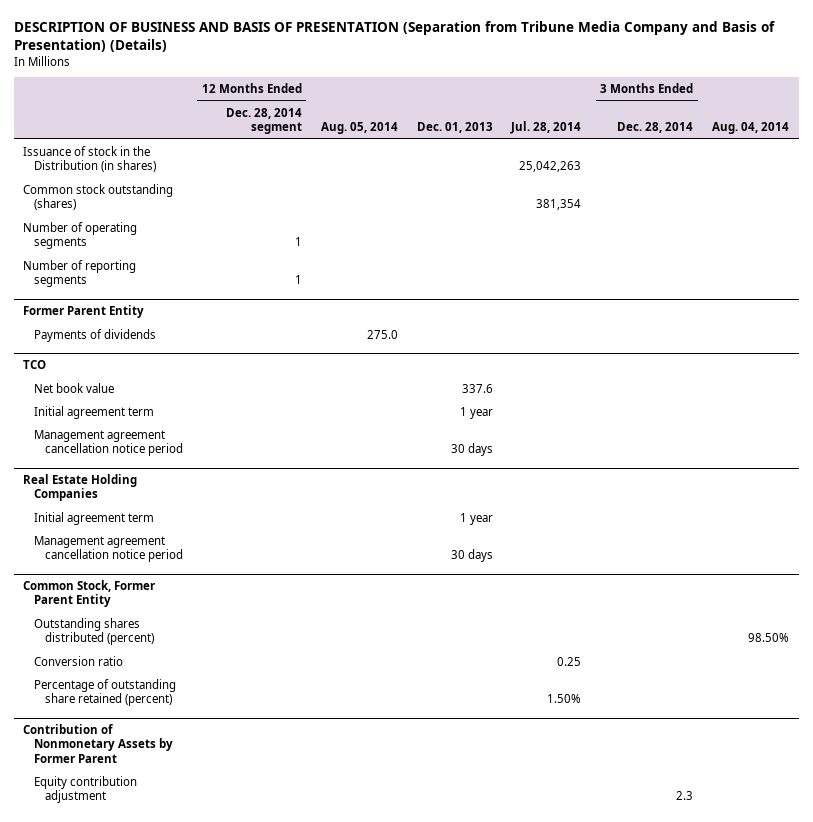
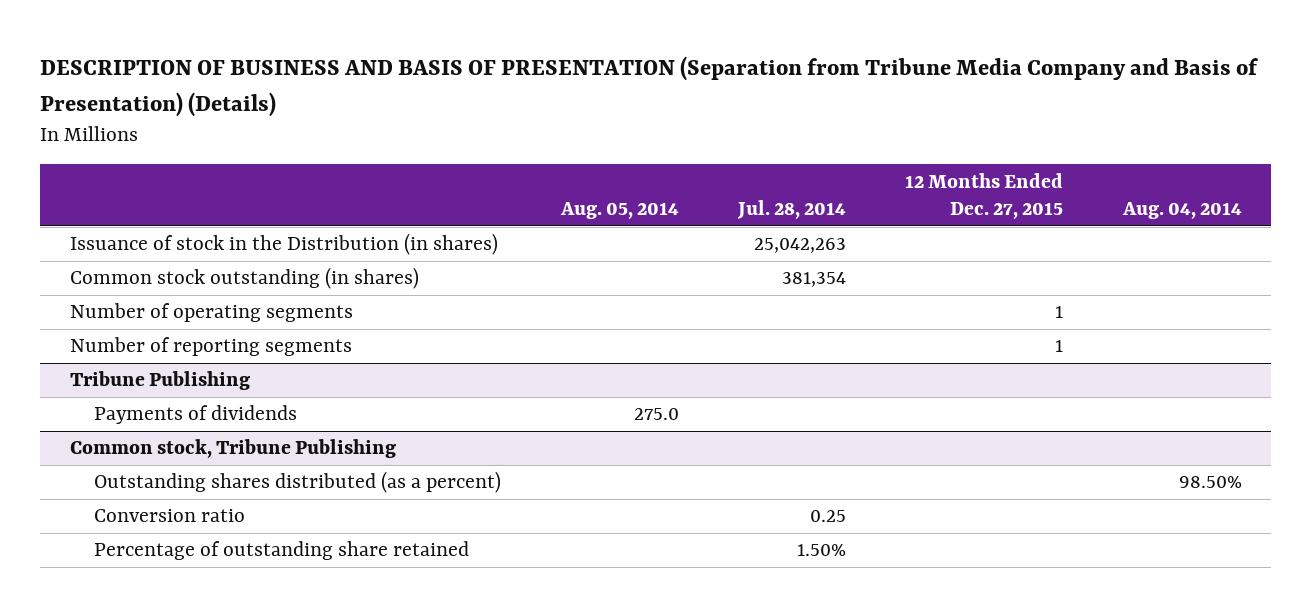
- | 12 Months Ended Dec. 28, 2014 segment | Aug. 05, 2014 | Dec. 01, 2013 | Jul. 28, 2014 | 3 Months Ended Dec. 28, 2014 | Aug. 04, 2014
+ | Aug. 05, 2014 | Jul. 28, 2014 | 12 Months Ended Dec. 27, 2015 | Aug. 04, 2014
- Common stock outstanding (shares) | | | | 381,354 | |
+ Common stock outstanding (in shares) | | 381,354 | |
- Former Parent Entity
+ Tribune Publishing
- TCO
- Net book value | | | 337.6 | | |
- Initial agreement term | | | 1 year | | |
- Management agreement cancellation notice period | | | 30 days | | |
- Real Estate Holding Companies
- Initial agreement term | | | 1 year | | |
- Management agreement cancellation notice period | | | 30 days | | |
- Common Stock, Former Parent Entity
- Outstanding shares distributed (percent) | | | | | | 98.50%
+ Common stock, Tribune Publishing
+ Outstanding shares distributed (as a percent) | | | | 98.50%
- Percentage of outstanding share retained (percent) | | | | 1.50% | |
- Contribution of Nonmonetary Assets by Former Parent
- Equity contribution adjustment | | | | | 2.3 |
+ Percentage of outstanding share retained | | 1.50% | |

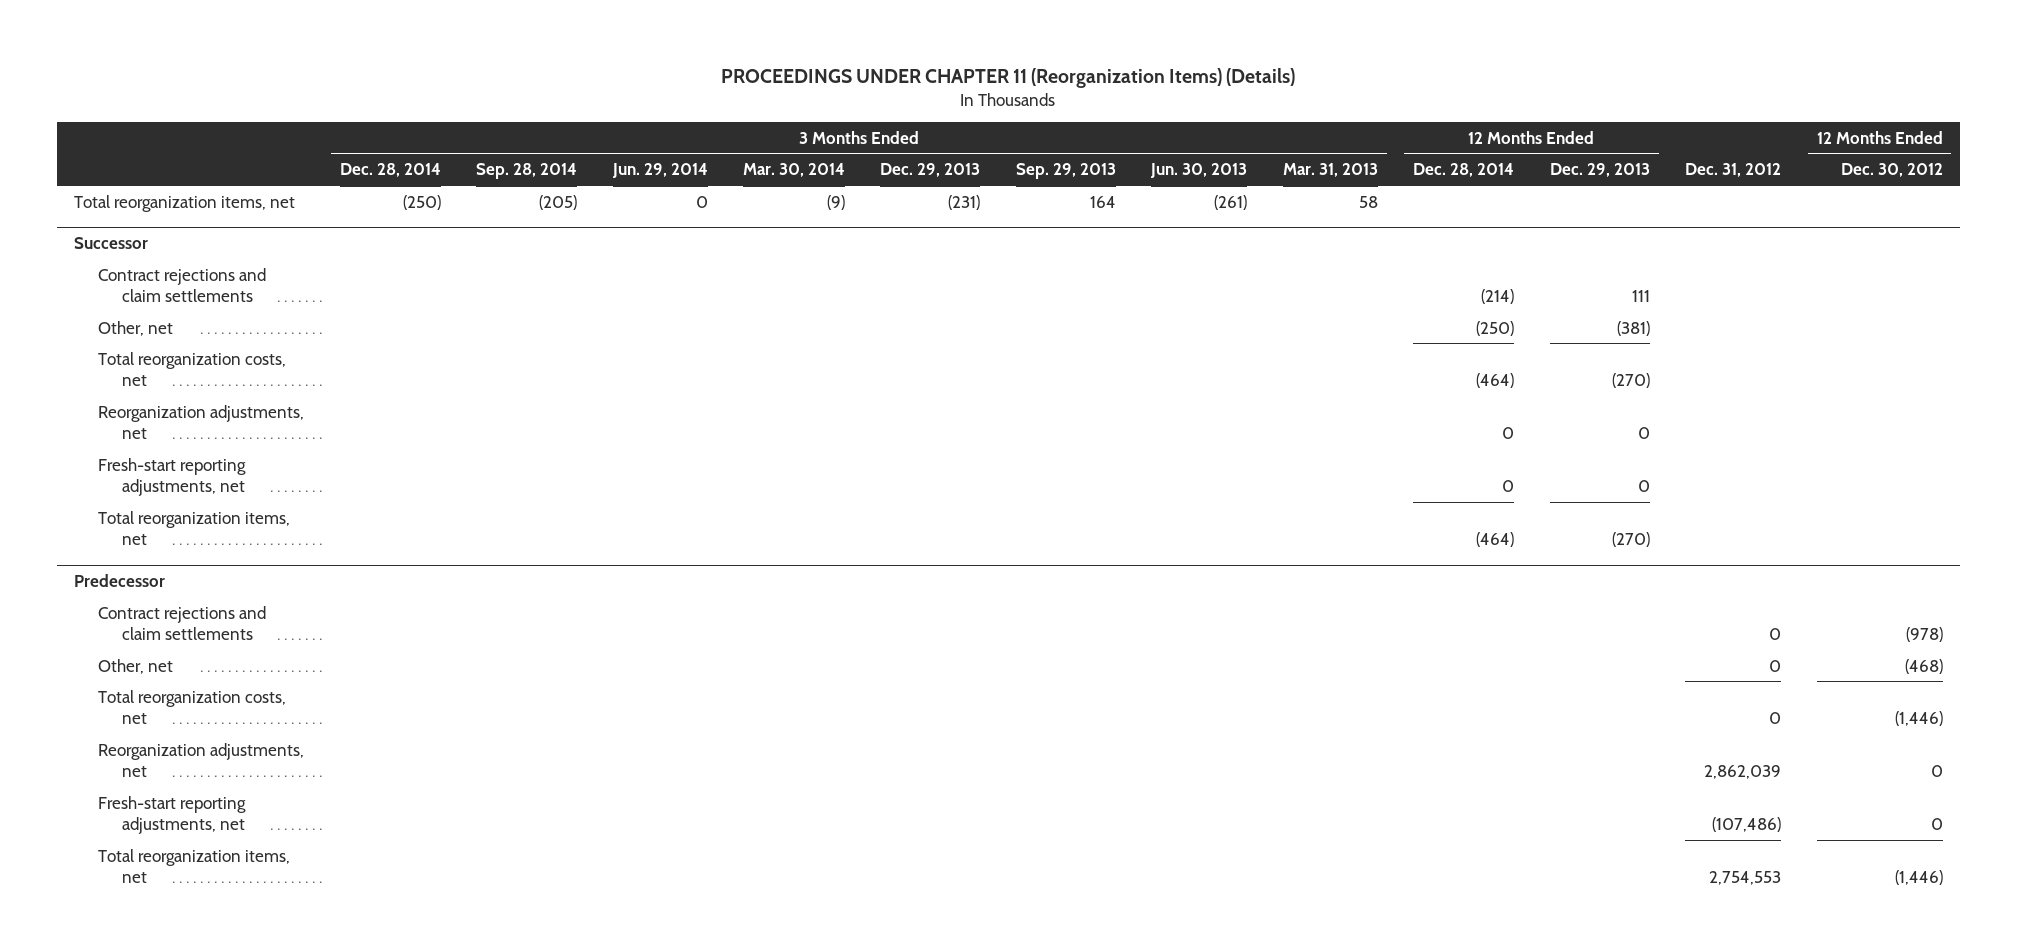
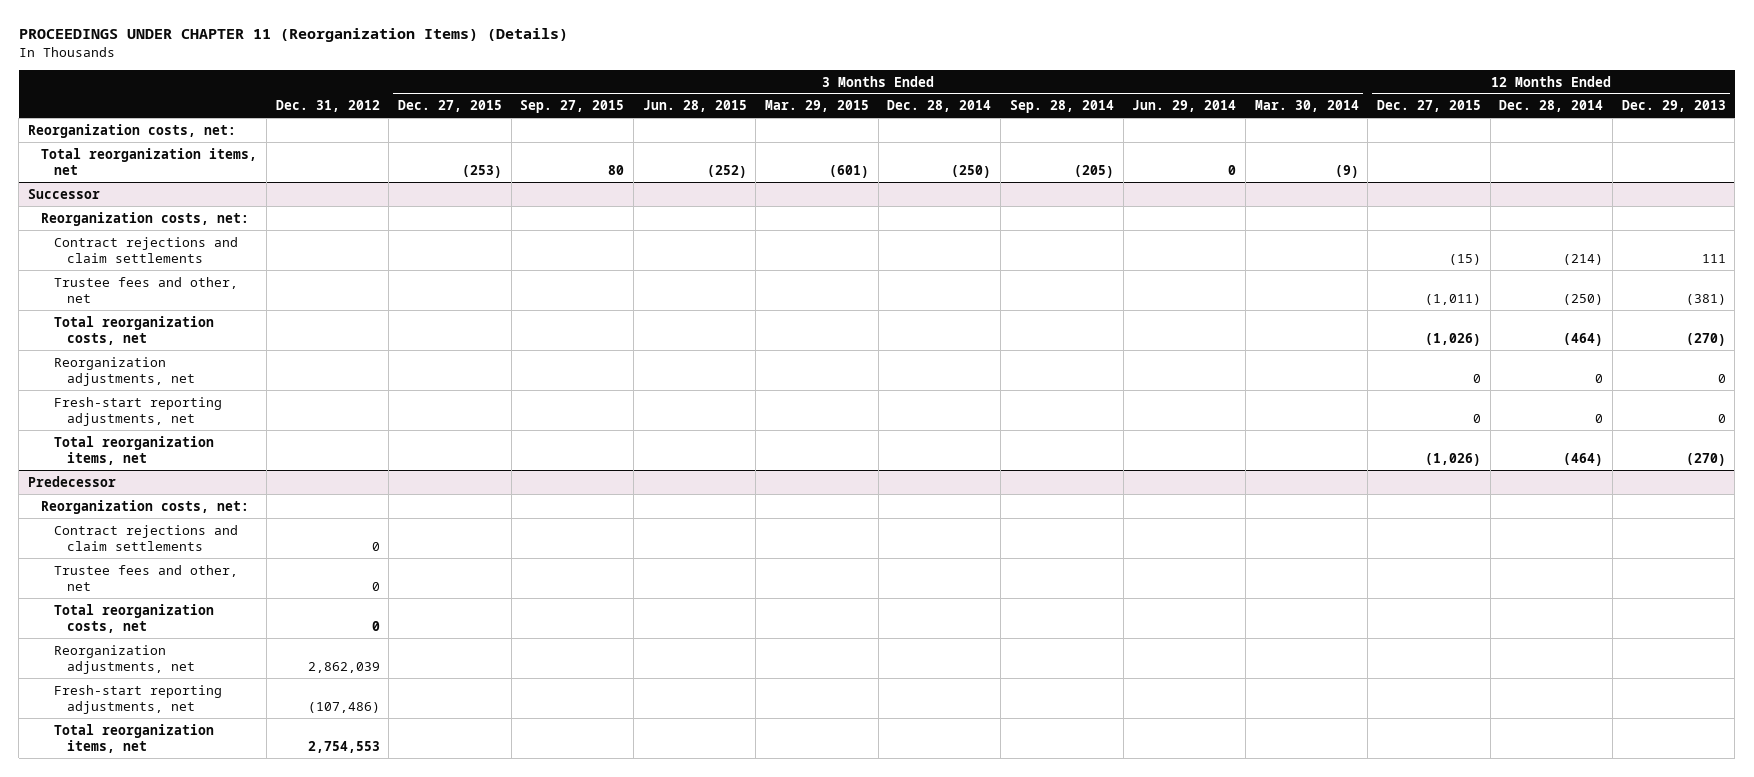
- | 3 Months Ended Dec. 28, 2014 | 3 Months Ended Sep. 28, 2014 | 3 Months Ended Jun. 29, 2014 | 3 Months Ended Mar. 30, 2014 | 3 Months Ended Dec. 29, 2013 | 3 Months Ended Sep. 29, 2013 | 3 Months Ended Jun. 30, 2013 | 3 Months Ended Mar. 31, 2013 | 12 Months Ended Dec. 28, 2014 | 12 Months Ended Dec. 29, 2013 | Dec. 31, 2012 | 12 Months Ended Dec. 30, 2012
+ | Dec. 31, 2012 | 3 Months Ended Dec. 27, 2015 | 3 Months Ended Sep. 27, 2015 | 3 Months Ended Jun. 28, 2015 | 3 Months Ended Mar. 29, 2015 | 3 Months Ended Dec. 28, 2014 | 3 Months Ended Sep. 28, 2014 | 3 Months Ended Jun. 29, 2014 | 3 Months Ended Mar. 30, 2014 | 12 Months Ended Dec. 27, 2015 | 12 Months Ended Dec. 28, 2014 | 12 Months Ended Dec. 29, 2013
+ Reorganization costs, net:
@ Successor
+ Reorganization costs, net:
- Other, net | | | | | | | | | (250) | (381) | |
+ Trustee fees and other, net | | | | | | | | | | (1,011) | (250) | (381)
@ Predecessor
+ Reorganization costs, net:
- Other, net | | | | | | | | | | | 0 | (468)
+ Trustee fees and other, net | 0 | | | | | | | | | | |

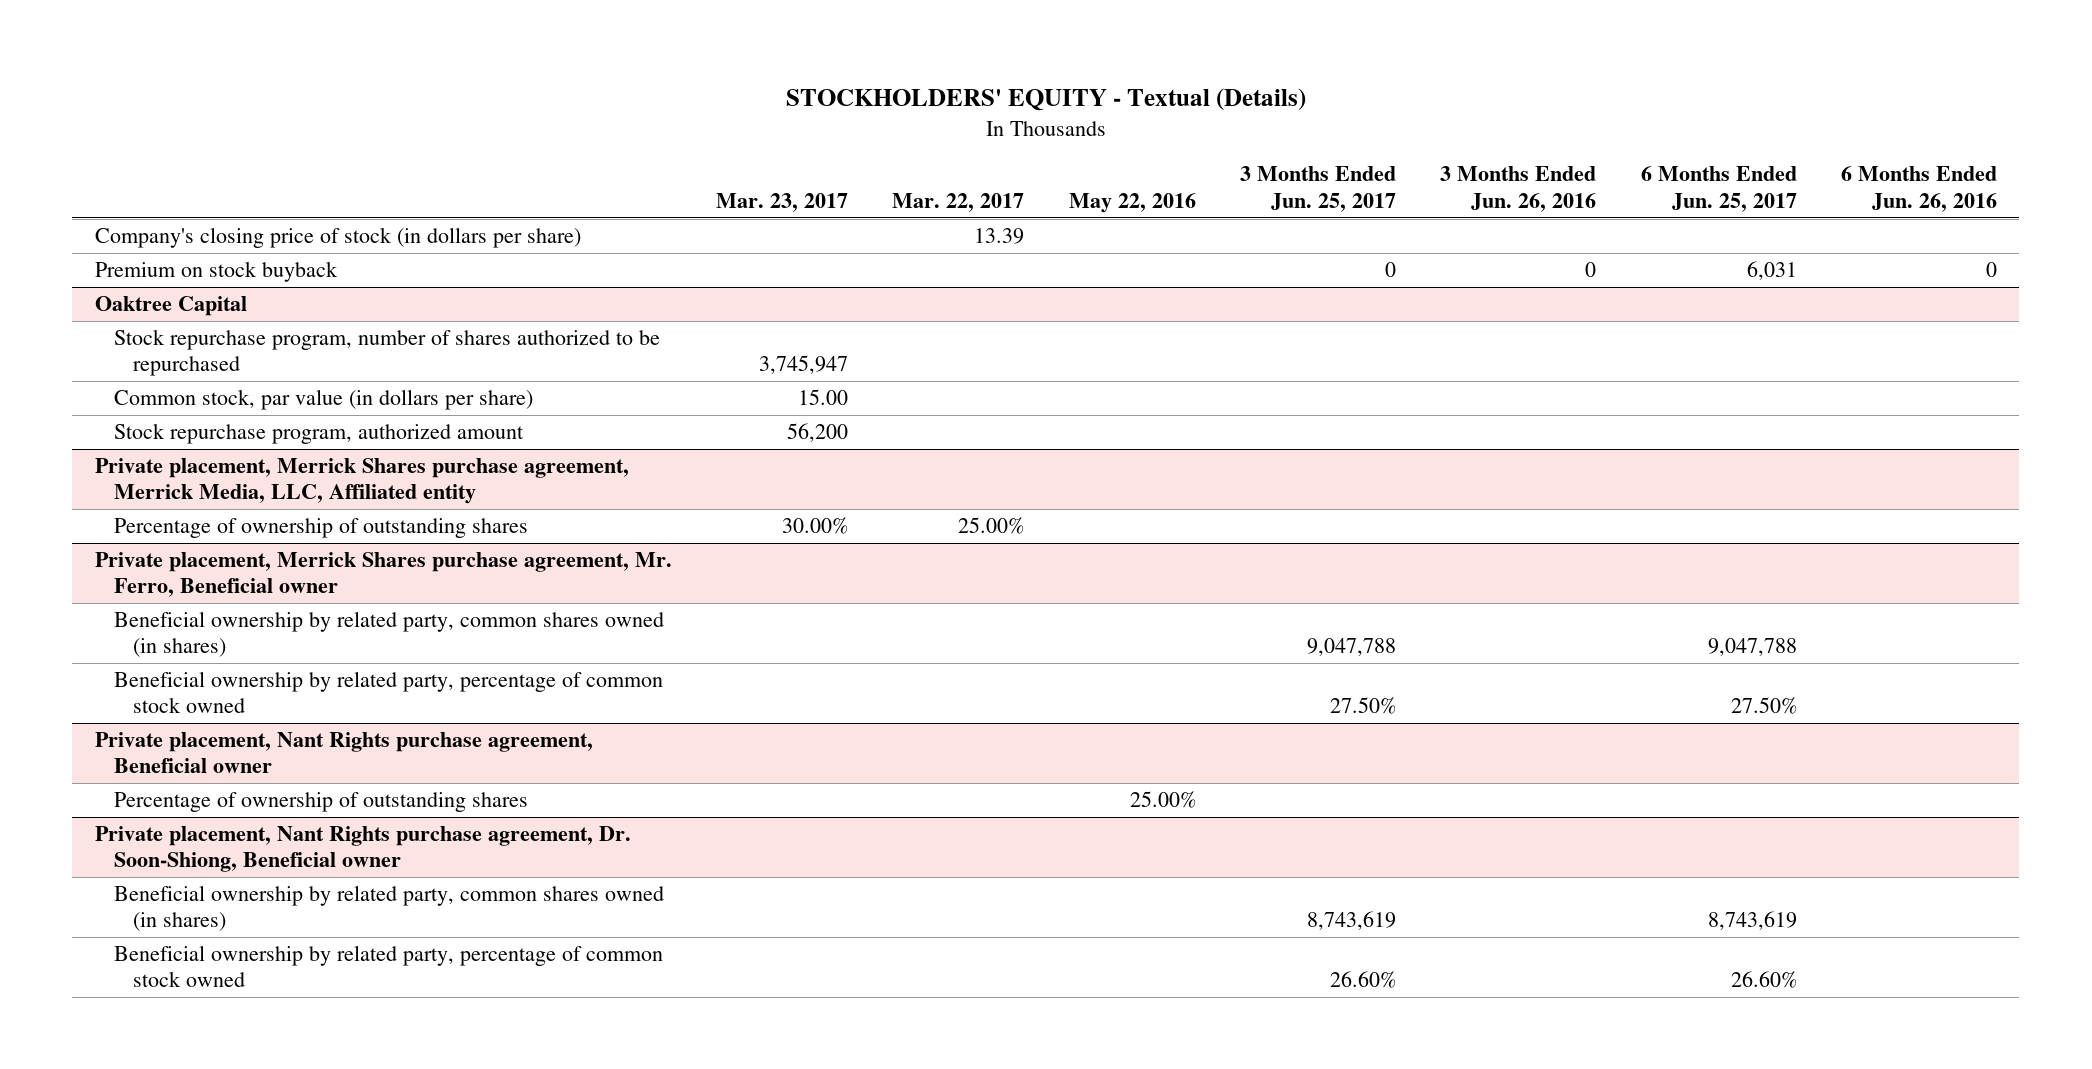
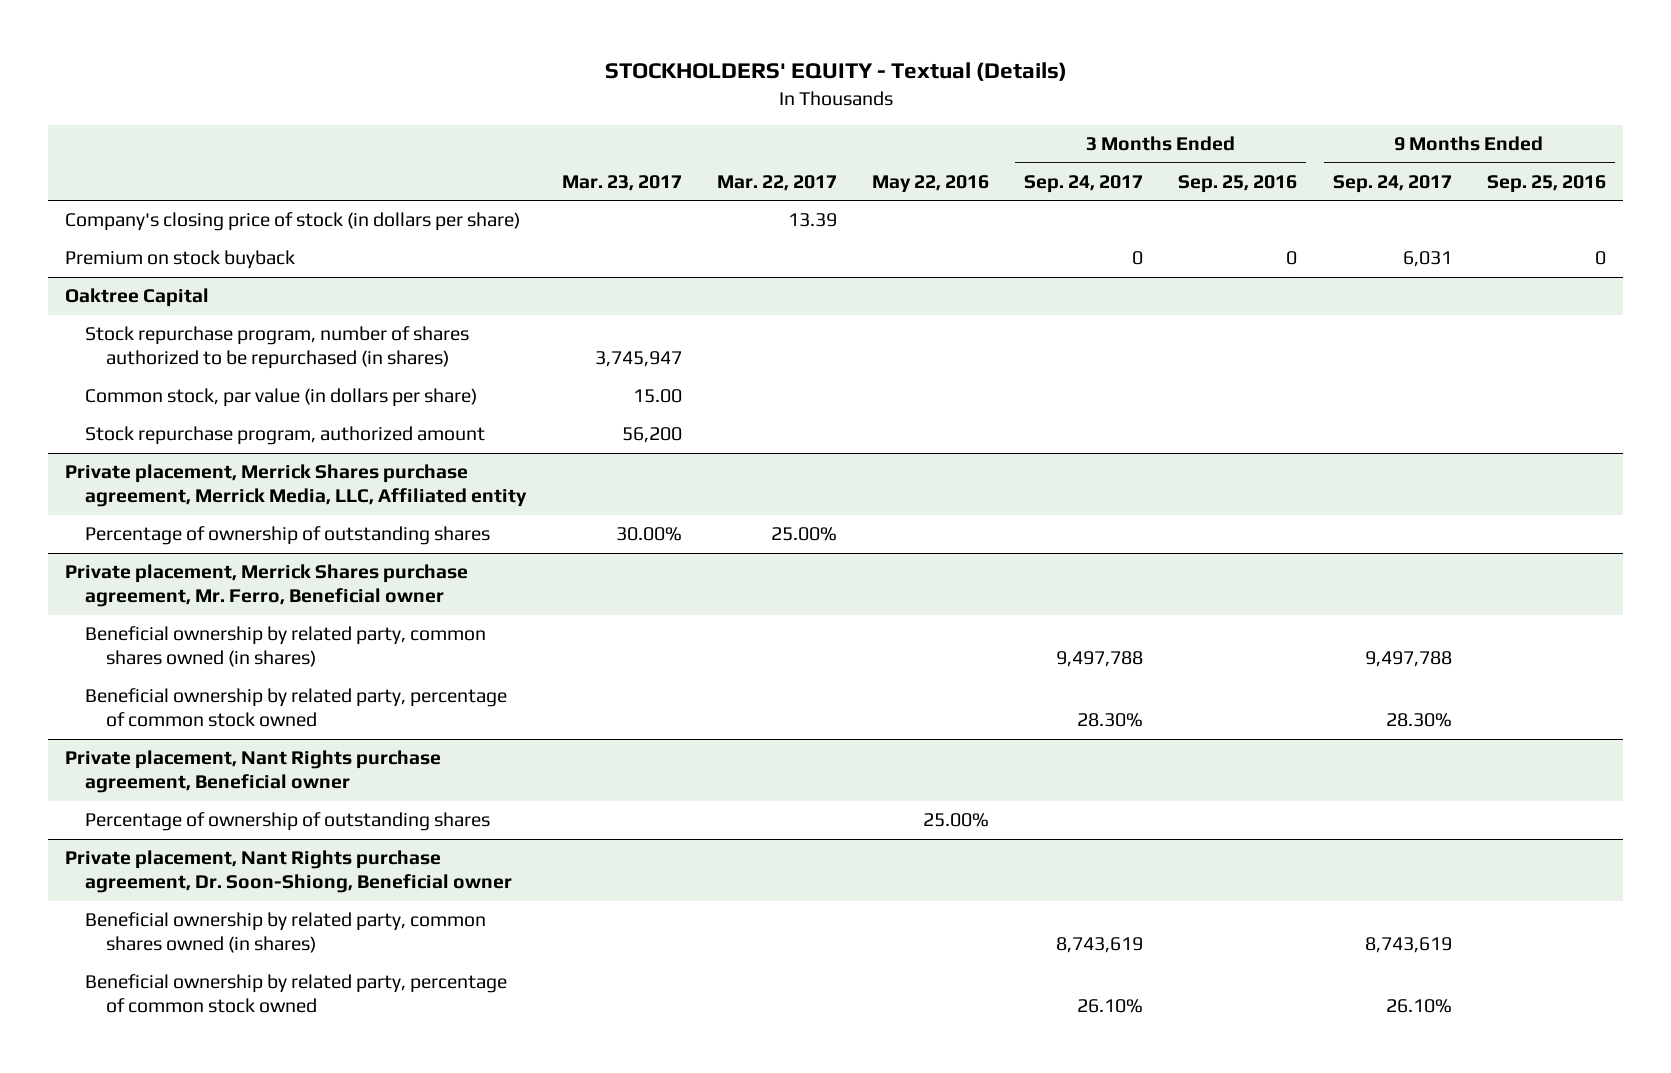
- | Mar. 23, 2017 | Mar. 22, 2017 | May 22, 2016 | 3 Months Ended Jun. 25, 2017 | 3 Months Ended Jun. 26, 2016 | 6 Months Ended Jun. 25, 2017 | 6 Months Ended Jun. 26, 2016
+ | Mar. 23, 2017 | Mar. 22, 2017 | May 22, 2016 | 3 Months Ended Sep. 24, 2017 | 3 Months Ended Sep. 25, 2016 | 9 Months Ended Sep. 24, 2017 | 9 Months Ended Sep. 25, 2016
@ Oaktree Capital
- Stock repurchase program, number of shares authorized to be repurchased | 3,745,947 | | | | | |
+ Stock repurchase program, number of shares authorized to be repurchased (in shares) | 3,745,947 | | | | | |

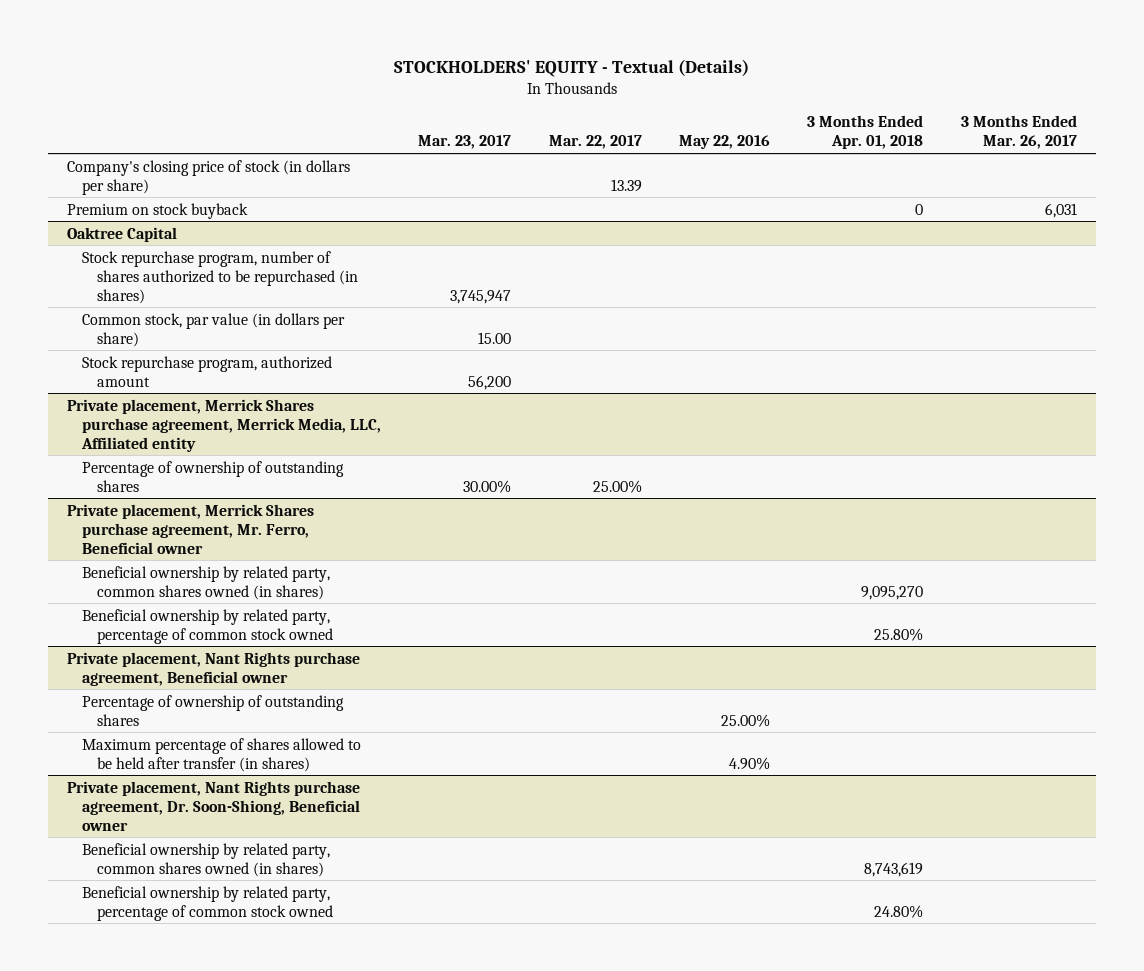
- | Mar. 23, 2017 | Mar. 22, 2017 | May 22, 2016 | 3 Months Ended Sep. 24, 2017 | 3 Months Ended Sep. 25, 2016 | 9 Months Ended Sep. 24, 2017 | 9 Months Ended Sep. 25, 2016
+ | Mar. 23, 2017 | Mar. 22, 2017 | May 22, 2016 | 3 Months Ended Apr. 01, 2018 | 3 Months Ended Mar. 26, 2017
@ Private placement, Nant Rights purchase agreement, Beneficial owner
+ Maximum percentage of shares allowed to be held after transfer (in shares) | | | 4.90% | |

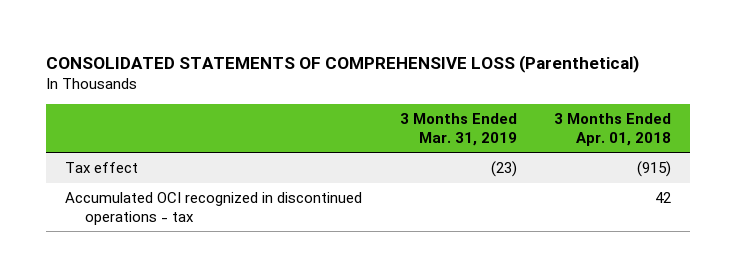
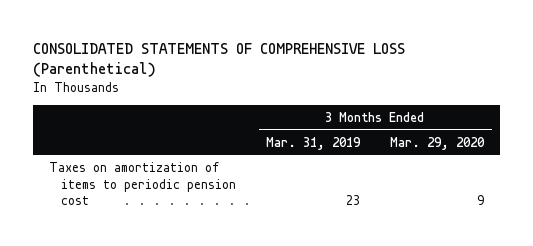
- | 3 Months Ended Mar. 31, 2019 | 3 Months Ended Apr. 01, 2018
+ | 3 Months Ended Mar. 31, 2019 | 3 Months Ended Mar. 29, 2020
- Tax effect | (23) | (915)
- Accumulated OCI recognized in discontinued operations - tax | | 42
+ Taxes on amortization of items to periodic pension cost | 23 | 9

